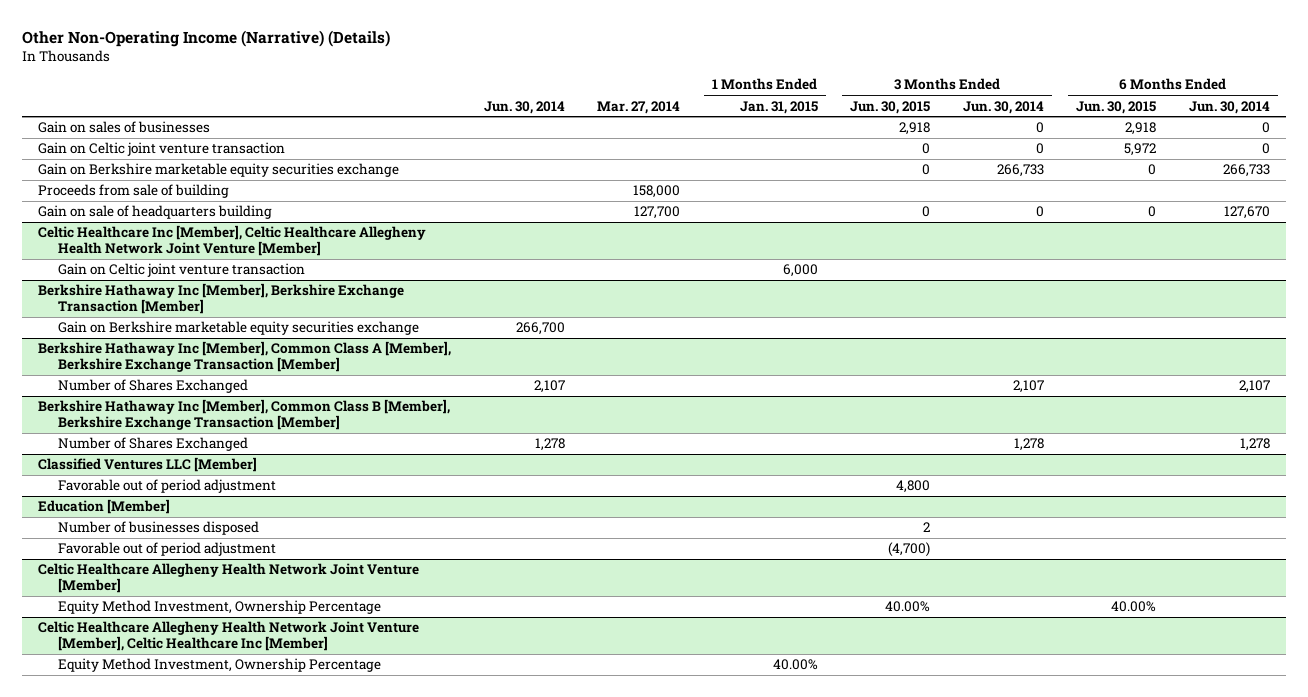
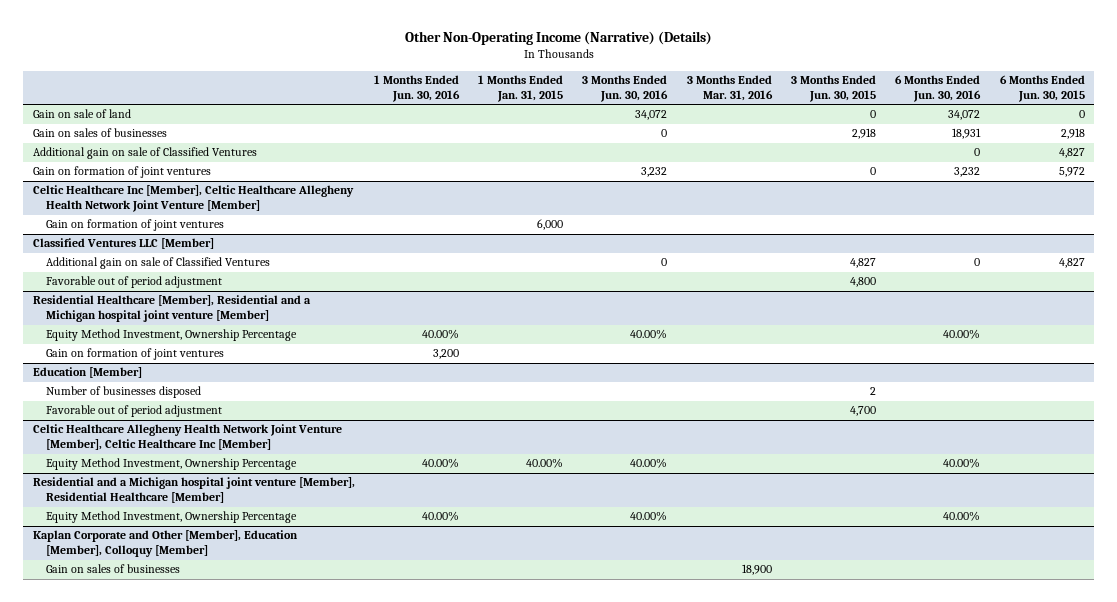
- | Jun. 30, 2014 | Mar. 27, 2014 | 1 Months Ended Jan. 31, 2015 | 3 Months Ended Jun. 30, 2015 | 3 Months Ended Jun. 30, 2014 | 6 Months Ended Jun. 30, 2015 | 6 Months Ended Jun. 30, 2014
+ | 1 Months Ended Jun. 30, 2016 | 1 Months Ended Jan. 31, 2015 | 3 Months Ended Jun. 30, 2016 | 3 Months Ended Mar. 31, 2016 | 3 Months Ended Jun. 30, 2015 | 6 Months Ended Jun. 30, 2016 | 6 Months Ended Jun. 30, 2015
+ Gain on sale of land | | | 34,072 | | 0 | 34,072 | 0
- Gain on Celtic joint venture transaction | | | | 0 | 0 | 5,972 | 0
- Gain on Berkshire marketable equity securities exchange | | | | 0 | 266,733 | 0 | 266,733
- Proceeds from sale of building | | 158,000 | | | | |
- Gain on sale of headquarters building | | 127,700 | | 0 | 0 | 0 | 127,670
+ Additional gain on sale of Classified Ventures | | | | | | 0 | 4,827
+ Gain on formation of joint ventures | | | 3,232 | | 0 | 3,232 | 5,972
@ Celtic Healthcare Inc [Member], Celtic Healthcare Allegheny Health Network Joint Venture [Member]
- Gain on Celtic joint venture transaction | | | 6,000 | | | |
- Berkshire Hathaway Inc [Member], Berkshire Exchange Transaction [Member]
- Gain on Berkshire marketable equity securities exchange | 266,700 | | | | | |
- Berkshire Hathaway Inc [Member], Common Class A [Member], Berkshire Exchange Transaction [Member]
- Number of Shares Exchanged | 2,107 | | | | 2,107 | | 2,107
- Berkshire Hathaway Inc [Member], Common Class B [Member], Berkshire Exchange Transaction [Member]
- Number of Shares Exchanged | 1,278 | | | | 1,278 | | 1,278
@ Celtic Healthcare Inc [Member], Celtic Healthcare Allegheny Health Network Joint Venture [Member]
+ Gain on formation of joint ventures | | 6,000 | | | | |
@ Classified Ventures LLC [Member]
+ Additional gain on sale of Classified Ventures | | | 0 | | 4,827 | 0 | 4,827
+ Residential Healthcare [Member], Residential and a Michigan hospital joint venture [Member]
+ Equity Method Investment, Ownership Percentage | 40.00% | | 40.00% | | | 40.00% |
+ Gain on formation of joint ventures | 3,200 | | | | | |
@ Education [Member]
- Favorable out of period adjustment | | | | (4,700) | | |
- Celtic Healthcare Allegheny Health Network Joint Venture [Member]
- Equity Method Investment, Ownership Percentage | | | | 40.00% | | 40.00% |
@ Education [Member]
+ Favorable out of period adjustment | | | | | 4,700 | |
+ Residential and a Michigan hospital joint venture [Member], Residential Healthcare [Member]
+ Equity Method Investment, Ownership Percentage | 40.00% | | 40.00% | | | 40.00% |
+ Kaplan Corporate and Other [Member], Education [Member], Colloquy [Member]
+ Gain on sales of businesses | | | | 18,900 | | |

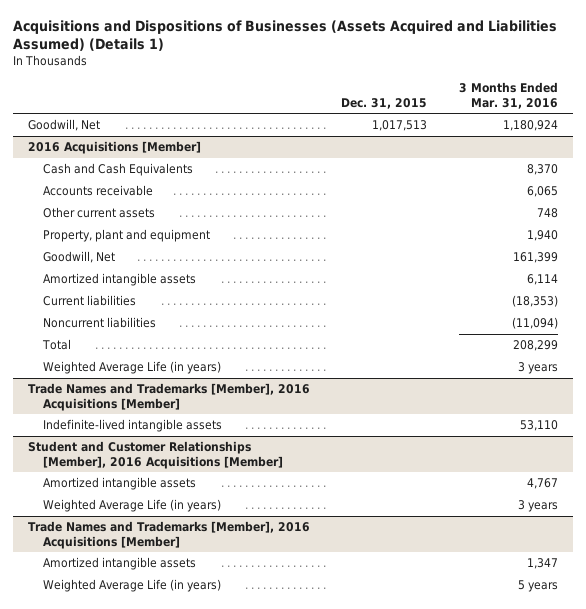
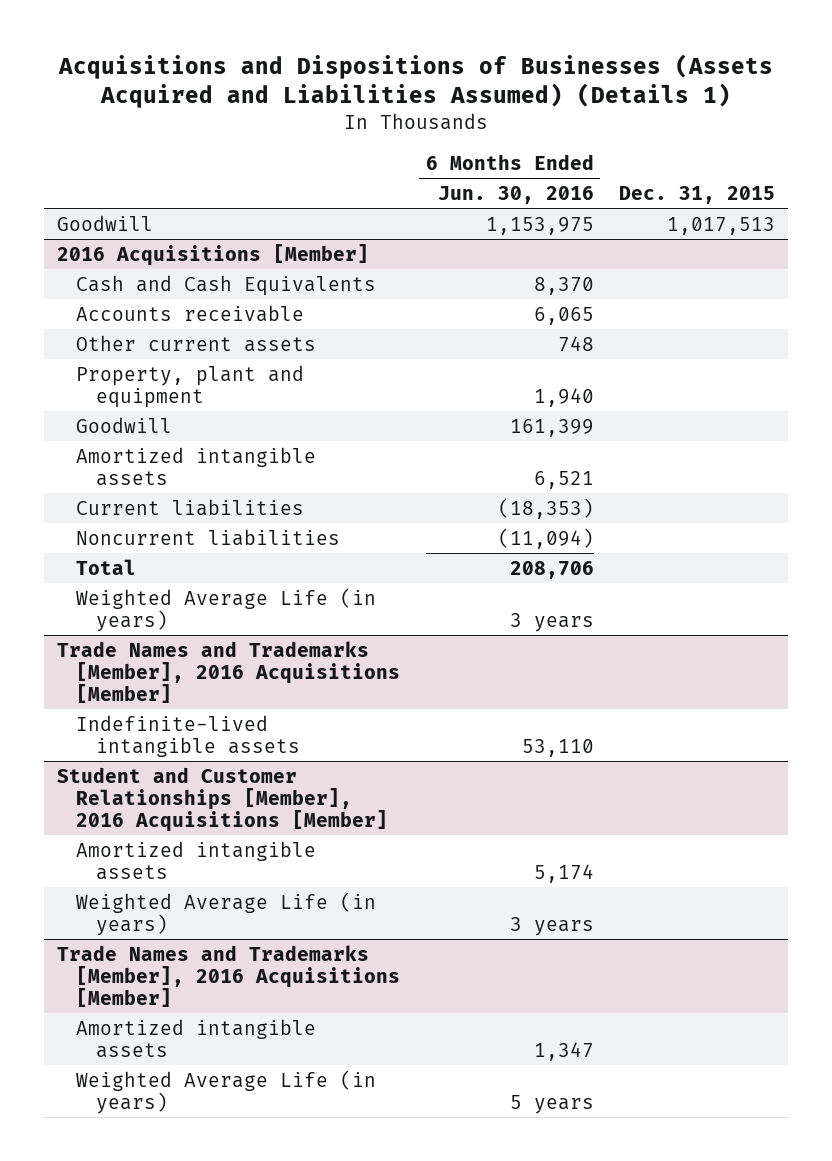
- | Dec. 31, 2015 | 3 Months Ended Mar. 31, 2016
+ | 6 Months Ended Jun. 30, 2016 | Dec. 31, 2015
- Goodwill, Net | 1,017,513 | 1,180,924
+ Goodwill | 1,153,975 | 1,017,513
@ 2016 Acquisitions [Member]
- Goodwill, Net | | 161,399
+ Goodwill | 161,399 |

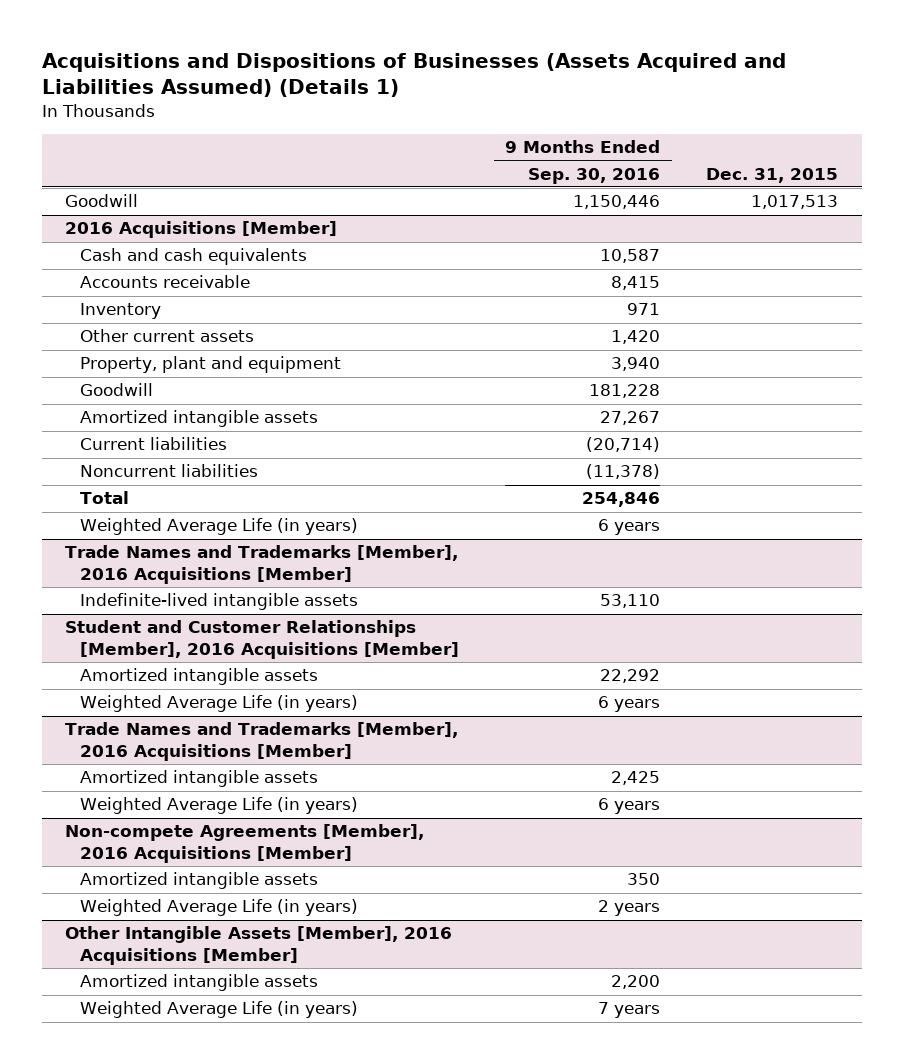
- | 6 Months Ended Jun. 30, 2016 | Dec. 31, 2015
+ | 9 Months Ended Sep. 30, 2016 | Dec. 31, 2015
@ 2016 Acquisitions [Member]
- Cash and Cash Equivalents | 8,370 |
+ Cash and cash equivalents | 10,587 |
+ Inventory | 971 |
+ Non-compete Agreements [Member], 2016 Acquisitions [Member]
+ Amortized intangible assets | 350 |
+ Weighted Average Life (in years) | 2 years |
+ Other Intangible Assets [Member], 2016 Acquisitions [Member]
+ Amortized intangible assets | 2,200 |
+ Weighted Average Life (in years) | 7 years |

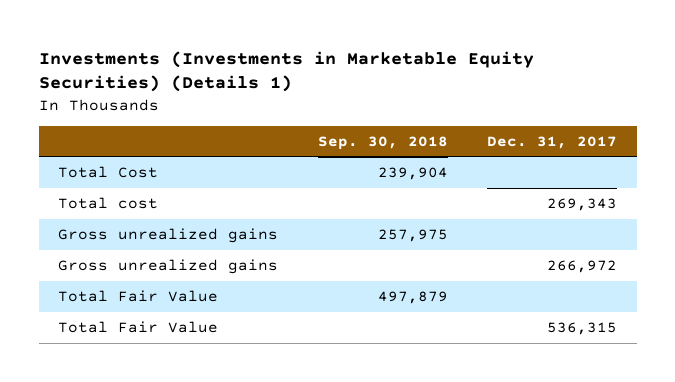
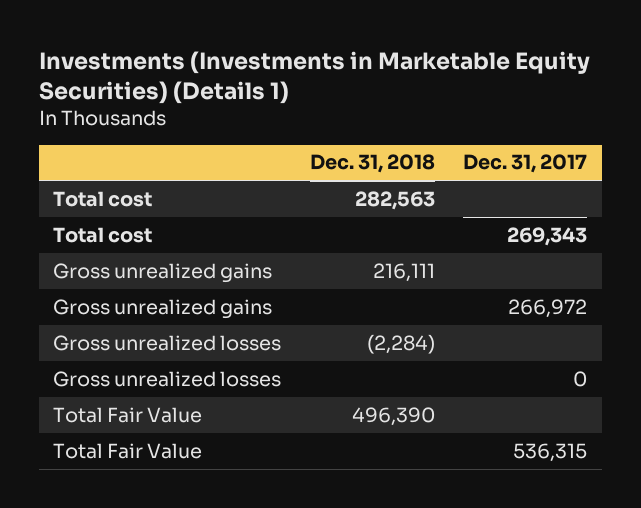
- | Sep. 30, 2018 | Dec. 31, 2017
+ | Dec. 31, 2018 | Dec. 31, 2017
- Total Cost | 239,904 |
+ Total cost | 282,563 |
+ Gross unrealized losses | (2,284) |
+ Gross unrealized losses | | 0

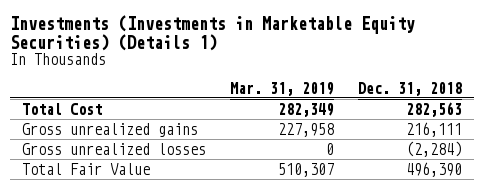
- | Dec. 31, 2018 | Dec. 31, 2017
+ | Mar. 31, 2019 | Dec. 31, 2018
- Total cost | 282,563 |
- Total cost | | 269,343
+ Total Cost | 282,349 | 282,563
- Gross unrealized gains | | 266,972
- Gross unrealized losses | | 0
- Total Fair Value | | 536,315

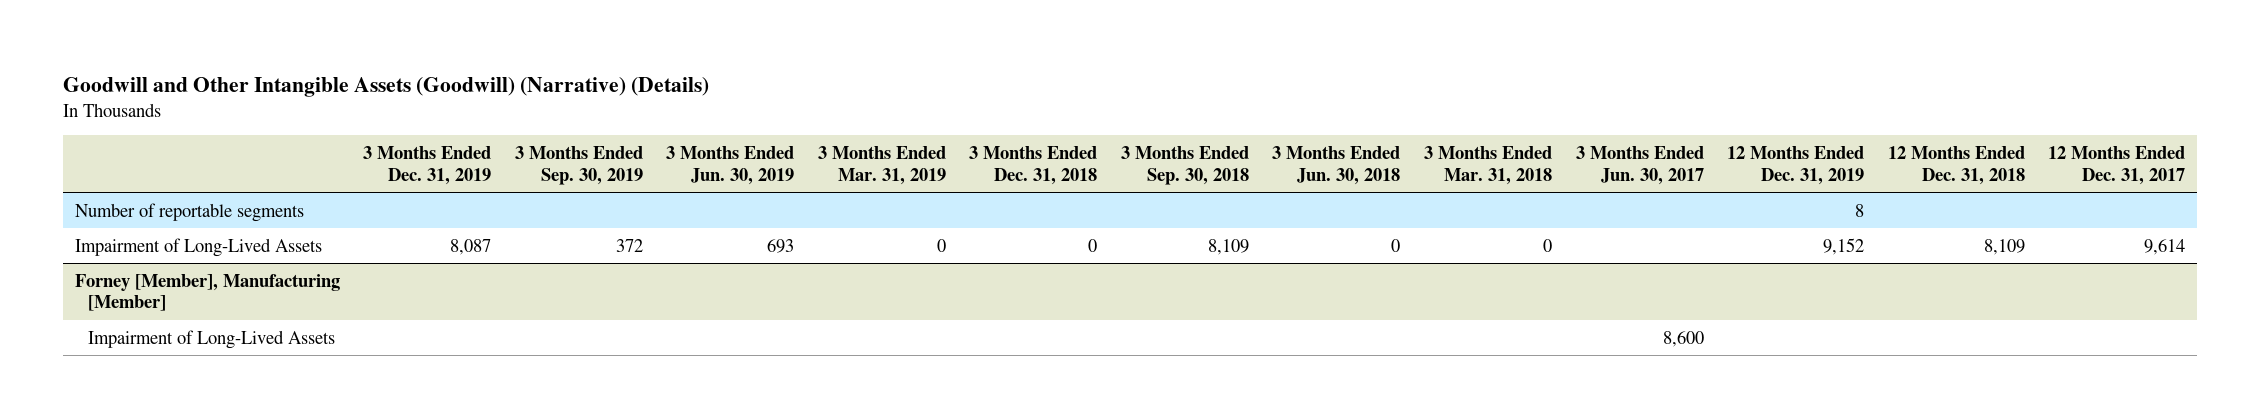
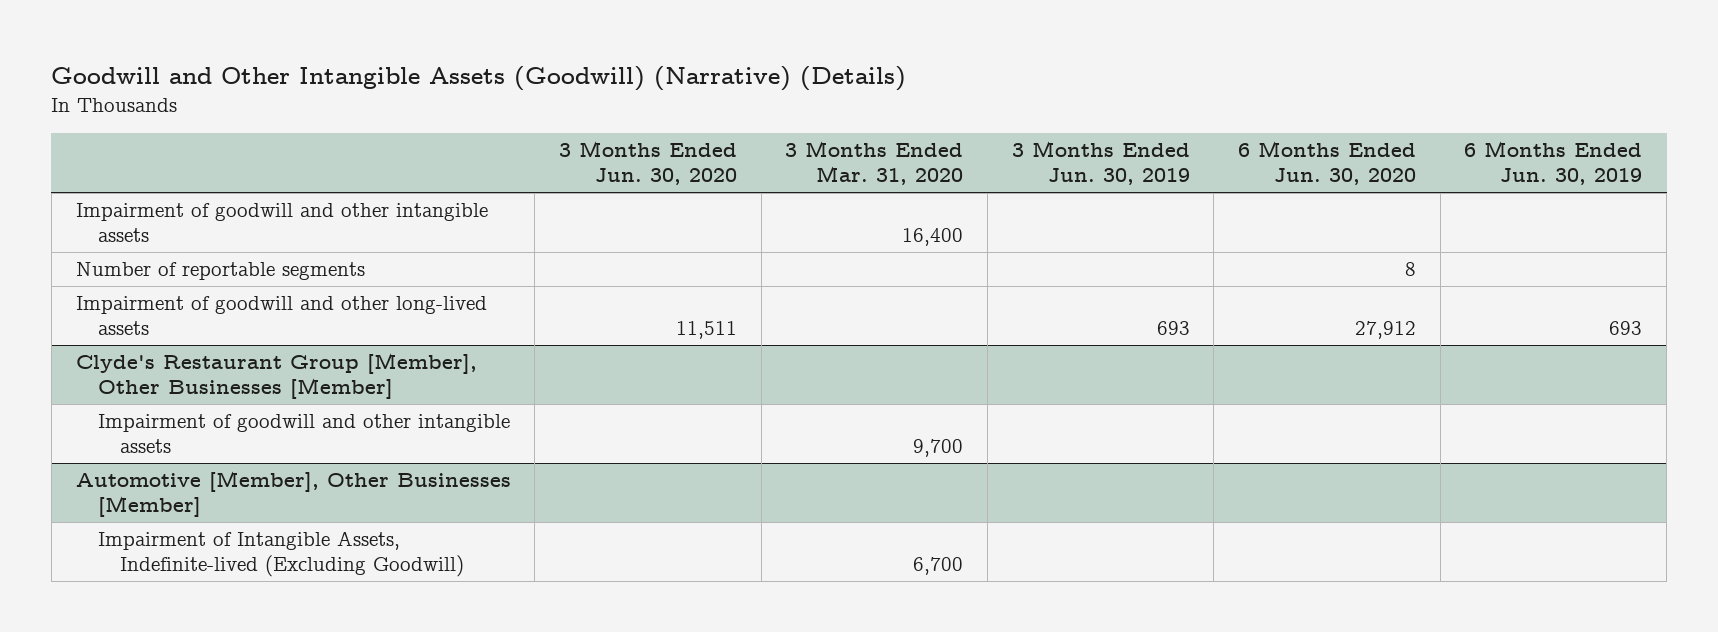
- | 3 Months Ended Dec. 31, 2019 | 3 Months Ended Sep. 30, 2019 | 3 Months Ended Jun. 30, 2019 | 3 Months Ended Mar. 31, 2019 | 3 Months Ended Dec. 31, 2018 | 3 Months Ended Sep. 30, 2018 | 3 Months Ended Jun. 30, 2018 | 3 Months Ended Mar. 31, 2018 | 3 Months Ended Jun. 30, 2017 | 12 Months Ended Dec. 31, 2019 | 12 Months Ended Dec. 31, 2018 | 12 Months Ended Dec. 31, 2017
+ | 3 Months Ended Jun. 30, 2020 | 3 Months Ended Mar. 31, 2020 | 3 Months Ended Jun. 30, 2019 | 6 Months Ended Jun. 30, 2020 | 6 Months Ended Jun. 30, 2019
+ Impairment of goodwill and other intangible assets | | 16,400 | | |
- Impairment of Long-Lived Assets | 8,087 | 372 | 693 | 0 | 0 | 8,109 | 0 | 0 | | 9,152 | 8,109 | 9,614
- Forney [Member], Manufacturing [Member]
- Impairment of Long-Lived Assets | | | | | | | | | 8,600 | | |
+ Impairment of goodwill and other long-lived assets | 11,511 | | 693 | 27,912 | 693
+ Clyde's Restaurant Group [Member], Other Businesses [Member]
+ Impairment of goodwill and other intangible assets | | 9,700 | | |
+ Automotive [Member], Other Businesses [Member]
+ Impairment of Intangible Assets, Indefinite-lived (Excluding Goodwill) | | 6,700 | | |

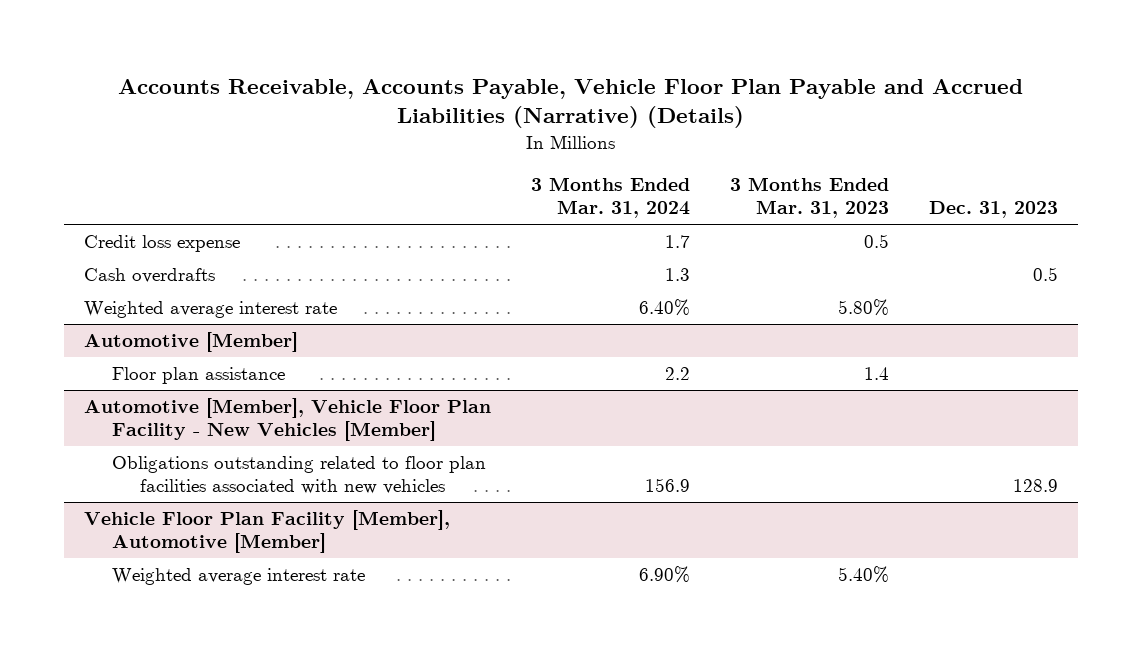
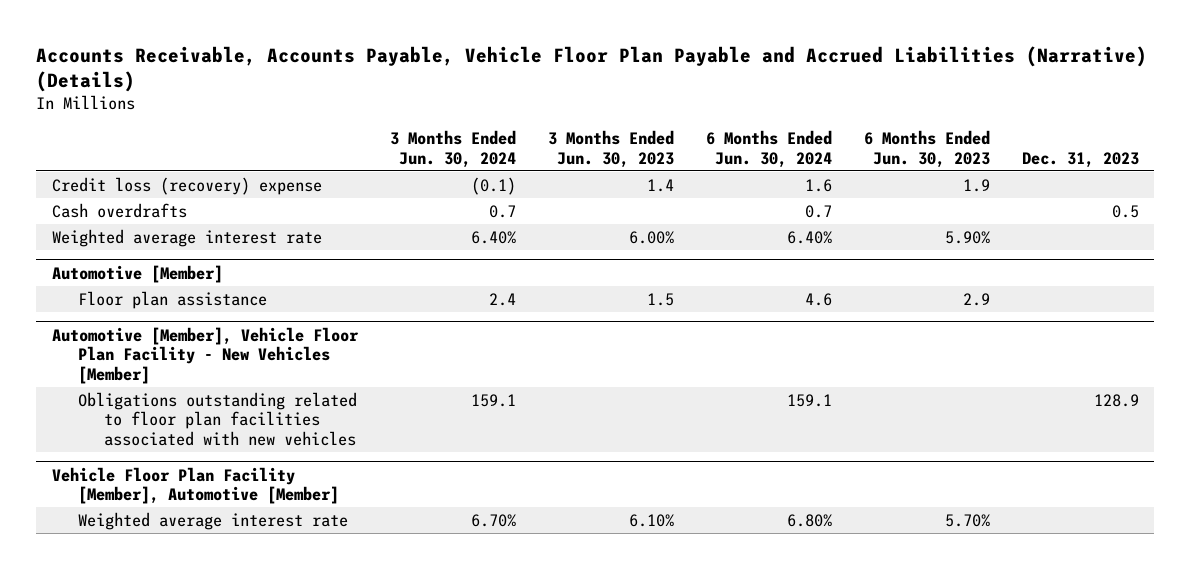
- | 3 Months Ended Mar. 31, 2024 | 3 Months Ended Mar. 31, 2023 | Dec. 31, 2023
+ | 3 Months Ended Jun. 30, 2024 | 3 Months Ended Jun. 30, 2023 | 6 Months Ended Jun. 30, 2024 | 6 Months Ended Jun. 30, 2023 | Dec. 31, 2023
- Credit loss expense | 1.7 | 0.5 |
+ Credit loss (recovery) expense | (0.1) | 1.4 | 1.6 | 1.9 |

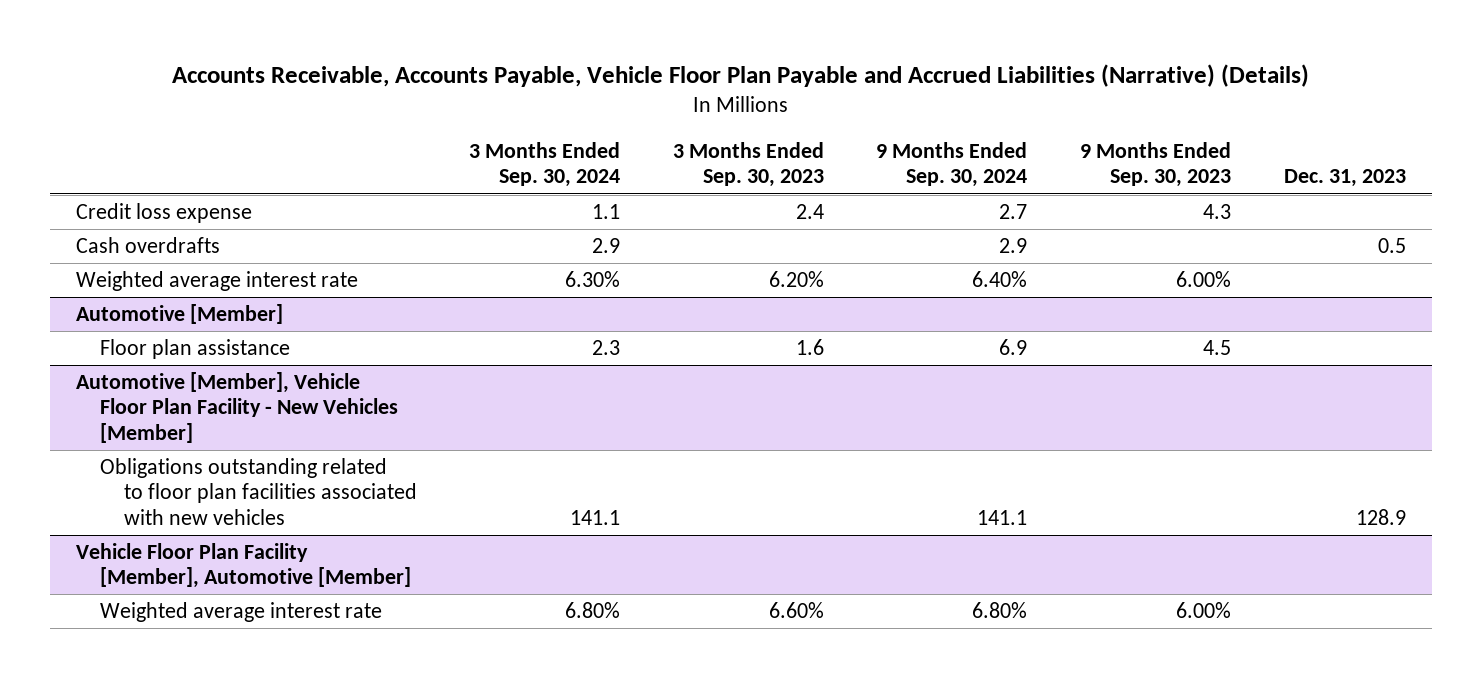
- | 3 Months Ended Jun. 30, 2024 | 3 Months Ended Jun. 30, 2023 | 6 Months Ended Jun. 30, 2024 | 6 Months Ended Jun. 30, 2023 | Dec. 31, 2023
+ | 3 Months Ended Sep. 30, 2024 | 3 Months Ended Sep. 30, 2023 | 9 Months Ended Sep. 30, 2024 | 9 Months Ended Sep. 30, 2023 | Dec. 31, 2023
- Credit loss (recovery) expense | (0.1) | 1.4 | 1.6 | 1.9 |
+ Credit loss expense | 1.1 | 2.4 | 2.7 | 4.3 |

